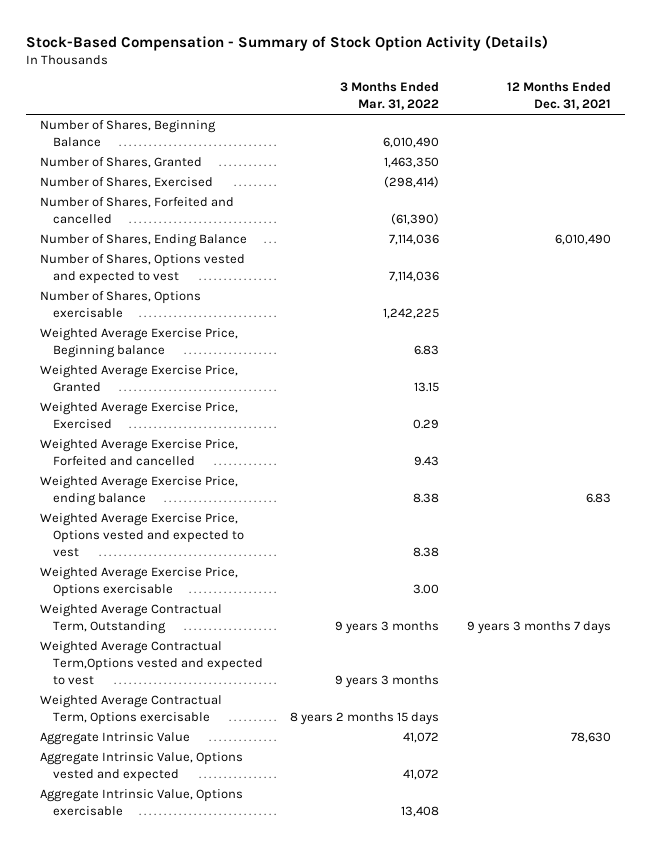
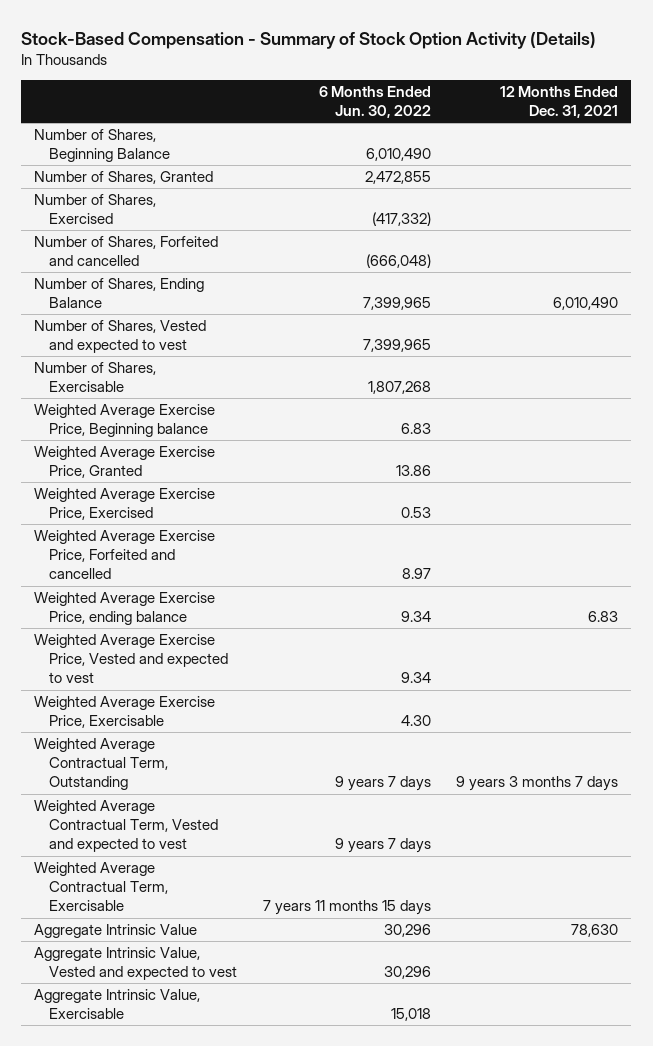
- | 3 Months Ended Mar. 31, 2022 | 12 Months Ended Dec. 31, 2021
+ | 6 Months Ended Jun. 30, 2022 | 12 Months Ended Dec. 31, 2021
- Number of Shares, Options vested and expected to vest | 7,114,036 |
- Number of Shares, Options exercisable | 1,242,225 |
+ Number of Shares, Vested and expected to vest | 7,399,965 |
+ Number of Shares, Exercisable | 1,807,268 |
- Weighted Average Exercise Price, Options vested and expected to vest | 8.38 |
- Weighted Average Exercise Price, Options exercisable | 3.00 |
+ Weighted Average Exercise Price, Vested and expected to vest | 9.34 |
+ Weighted Average Exercise Price, Exercisable | 4.30 |
- Weighted Average Contractual Term,Options vested and expected to vest | 9 years 3 months |
- Weighted Average Contractual Term, Options exercisable | 8 years 2 months 15 days |
+ Weighted Average Contractual Term, Vested and expected to vest | 9 years 7 days |
+ Weighted Average Contractual Term, Exercisable | 7 years 11 months 15 days |
- Aggregate Intrinsic Value, Options vested and expected | 41,072 |
- Aggregate Intrinsic Value, Options exercisable | 13,408 |
+ Aggregate Intrinsic Value, Vested and expected to vest | 30,296 |
+ Aggregate Intrinsic Value, Exercisable | 15,018 |

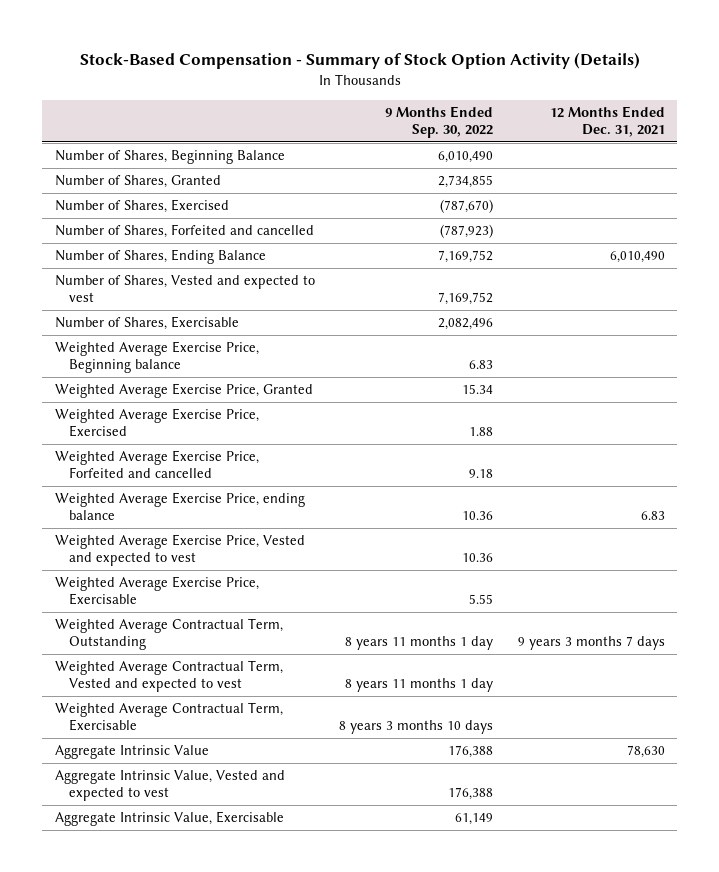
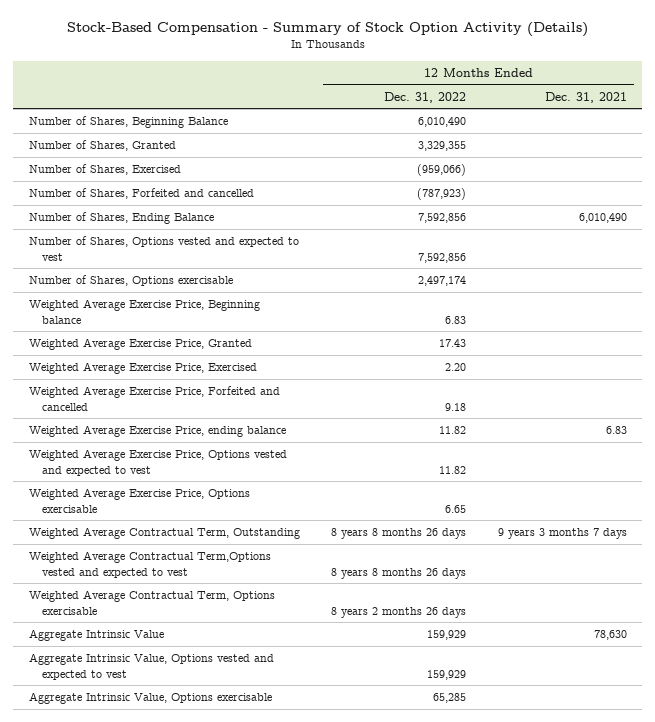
- | 9 Months Ended Sep. 30, 2022 | 12 Months Ended Dec. 31, 2021
+ | 12 Months Ended Dec. 31, 2022 | 12 Months Ended Dec. 31, 2021
- Number of Shares, Vested and expected to vest | 7,169,752 |
- Number of Shares, Exercisable | 2,082,496 |
+ Number of Shares, Options vested and expected to vest | 7,592,856 |
+ Number of Shares, Options exercisable | 2,497,174 |
- Weighted Average Exercise Price, Vested and expected to vest | 10.36 |
- Weighted Average Exercise Price, Exercisable | 5.55 |
+ Weighted Average Exercise Price, Options vested and expected to vest | 11.82 |
+ Weighted Average Exercise Price, Options exercisable | 6.65 |
- Weighted Average Contractual Term, Vested and expected to vest | 8 years 11 months 1 day |
- Weighted Average Contractual Term, Exercisable | 8 years 3 months 10 days |
+ Weighted Average Contractual Term,Options vested and expected to vest | 8 years 8 months 26 days |
+ Weighted Average Contractual Term, Options exercisable | 8 years 2 months 26 days |
- Aggregate Intrinsic Value, Vested and expected to vest | 176,388 |
- Aggregate Intrinsic Value, Exercisable | 61,149 |
+ Aggregate Intrinsic Value, Options vested and expected to vest | 159,929 |
+ Aggregate Intrinsic Value, Options exercisable | 65,285 |

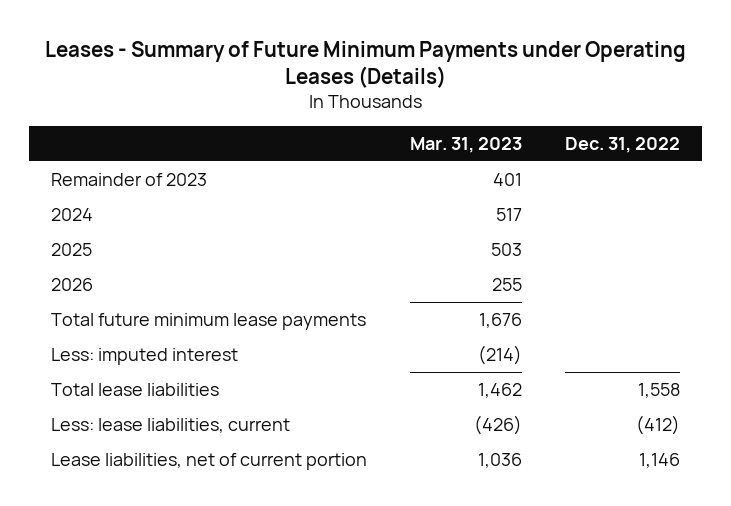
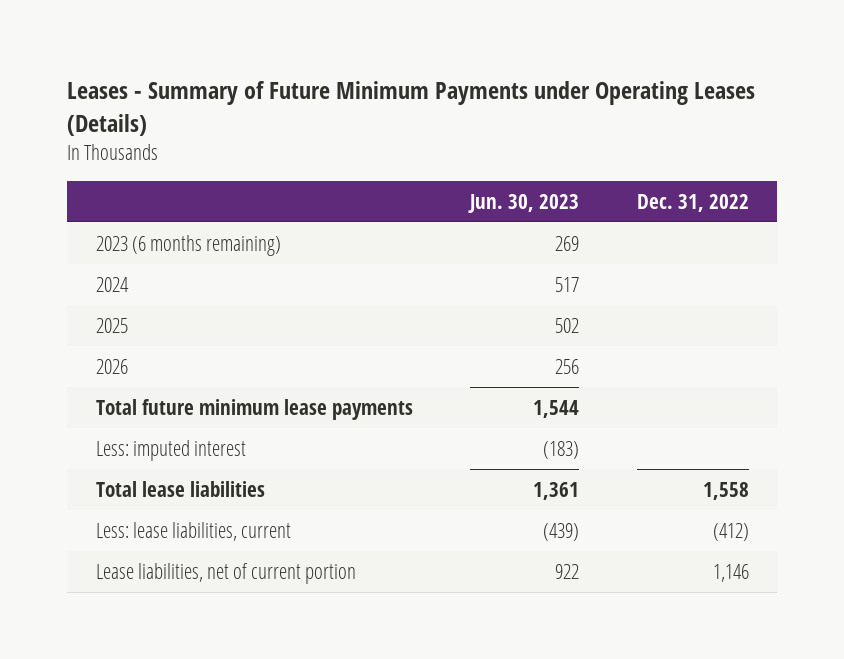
- | Mar. 31, 2023 | Dec. 31, 2022
+ | Jun. 30, 2023 | Dec. 31, 2022
- Remainder of 2023 | 401 |
+ 2023 (6 months remaining) | 269 |

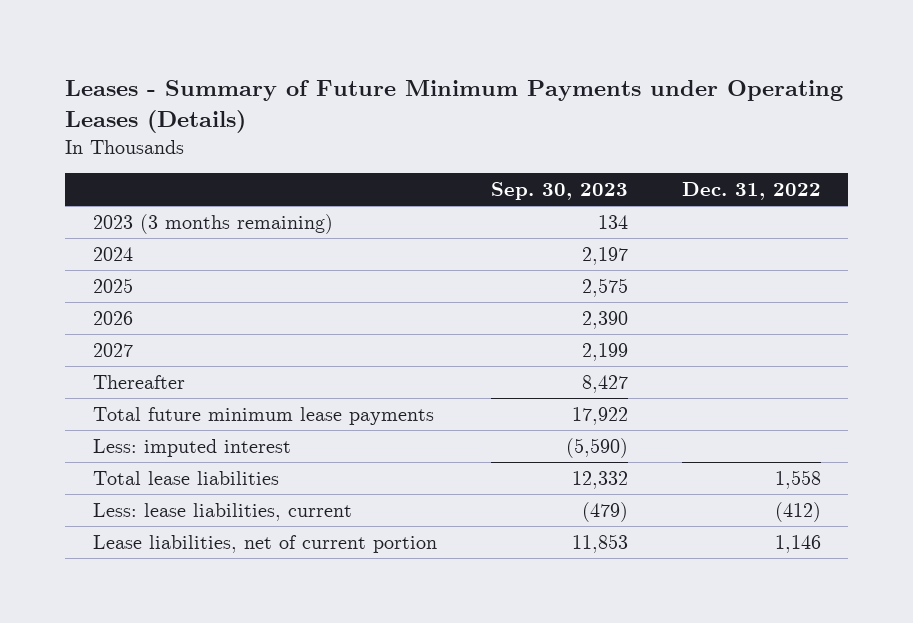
- | Jun. 30, 2023 | Dec. 31, 2022
+ | Sep. 30, 2023 | Dec. 31, 2022
- 2023 (6 months remaining) | 269 |
+ 2023 (3 months remaining) | 134 |
+ 2027 | 2,199 |
+ Thereafter | 8,427 |

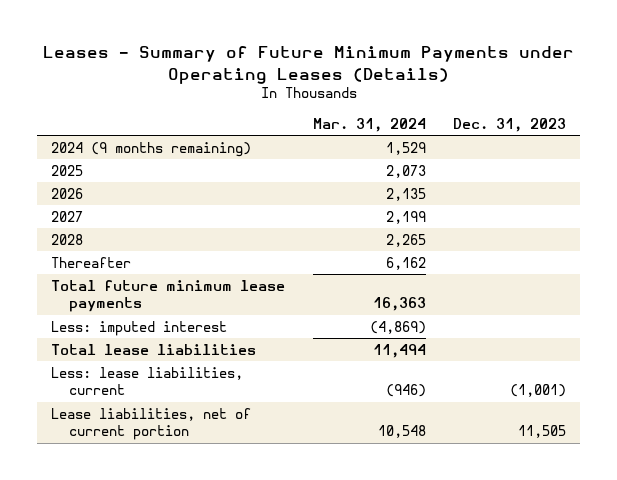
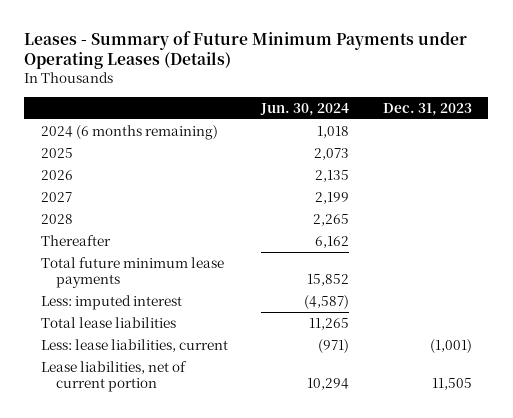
- | Mar. 31, 2024 | Dec. 31, 2023
+ | Jun. 30, 2024 | Dec. 31, 2023
- 2024 (9 months remaining) | 1,529 |
+ 2024 (6 months remaining) | 1,018 |

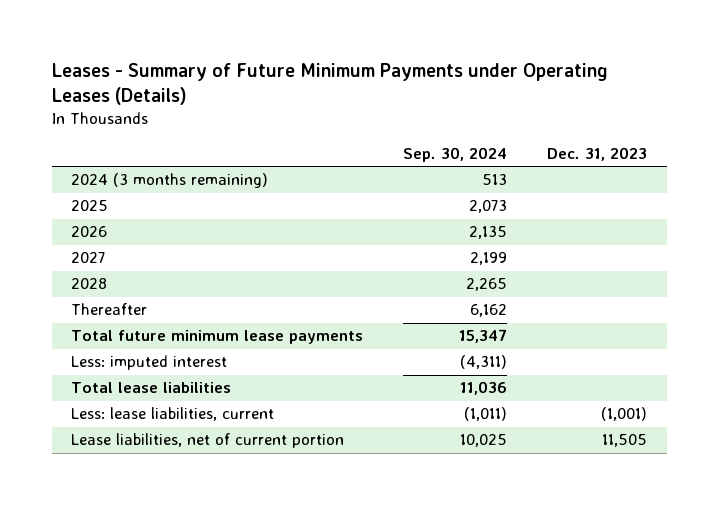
- | Jun. 30, 2024 | Dec. 31, 2023
+ | Sep. 30, 2024 | Dec. 31, 2023
- 2024 (6 months remaining) | 1,018 |
+ 2024 (3 months remaining) | 513 |

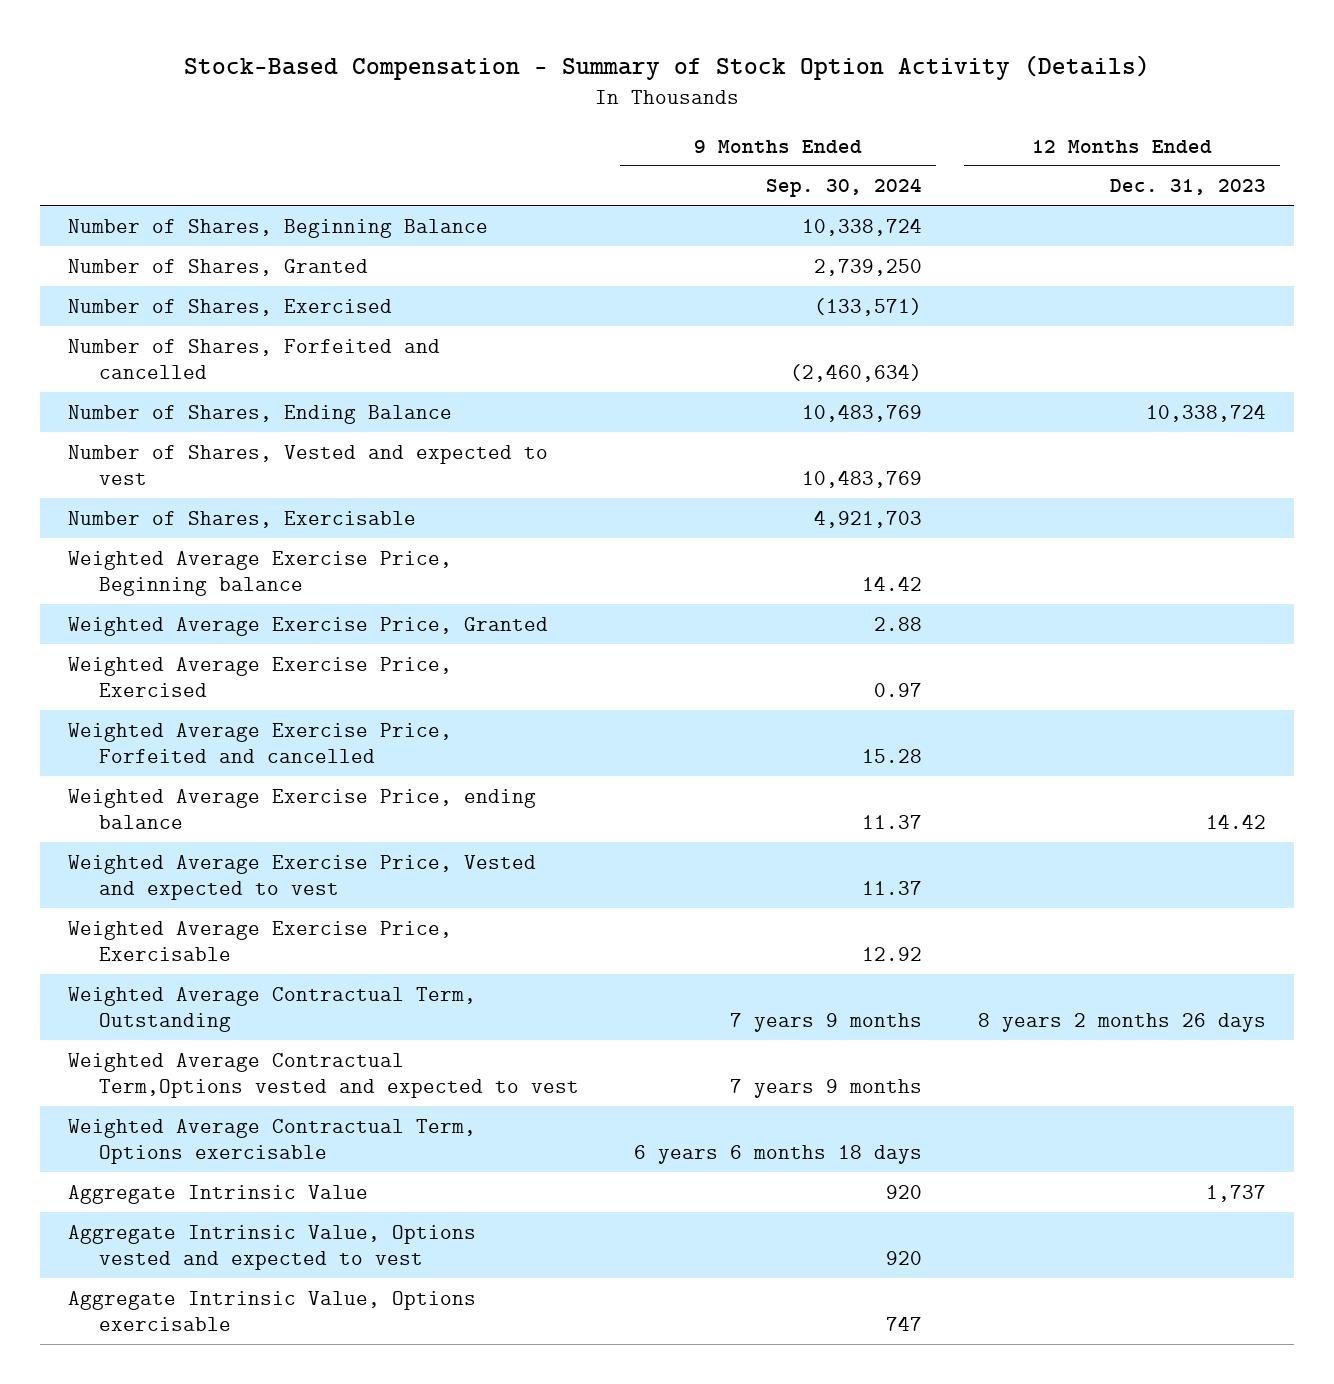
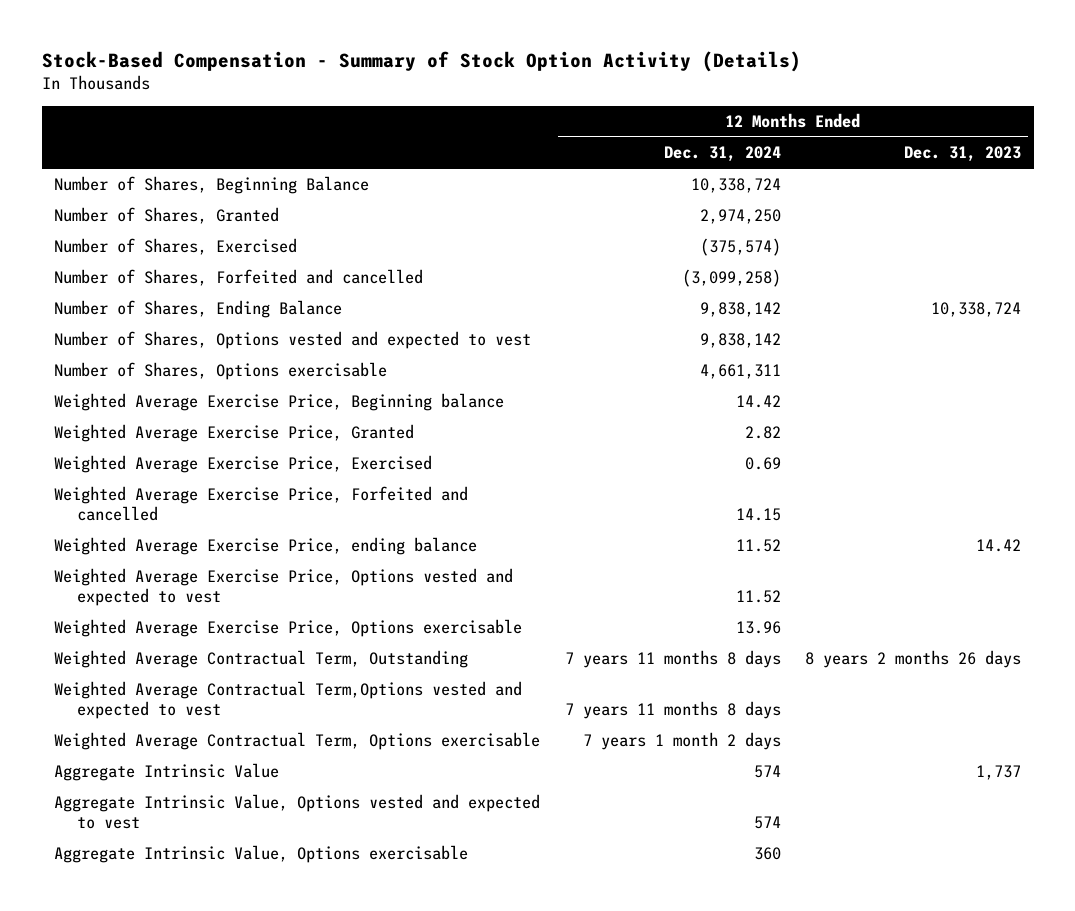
- | 9 Months Ended Sep. 30, 2024 | 12 Months Ended Dec. 31, 2023
+ | 12 Months Ended Dec. 31, 2024 | 12 Months Ended Dec. 31, 2023
- Number of Shares, Vested and expected to vest | 10,483,769 |
- Number of Shares, Exercisable | 4,921,703 |
+ Number of Shares, Options vested and expected to vest | 9,838,142 |
+ Number of Shares, Options exercisable | 4,661,311 |
- Weighted Average Exercise Price, Vested and expected to vest | 11.37 |
- Weighted Average Exercise Price, Exercisable | 12.92 |
+ Weighted Average Exercise Price, Options vested and expected to vest | 11.52 |
+ Weighted Average Exercise Price, Options exercisable | 13.96 |

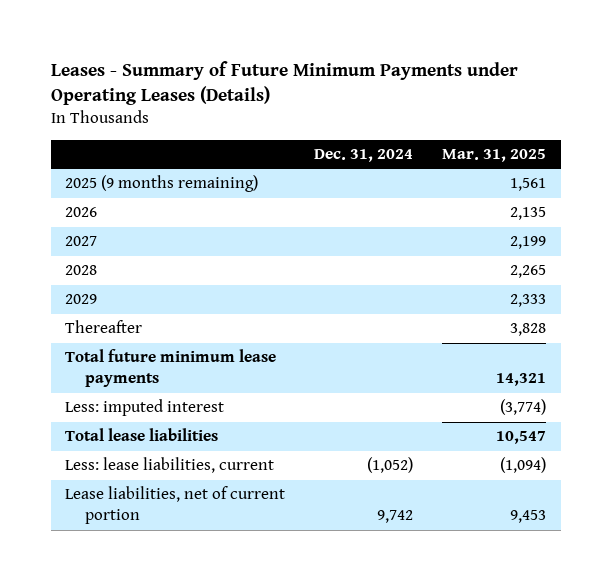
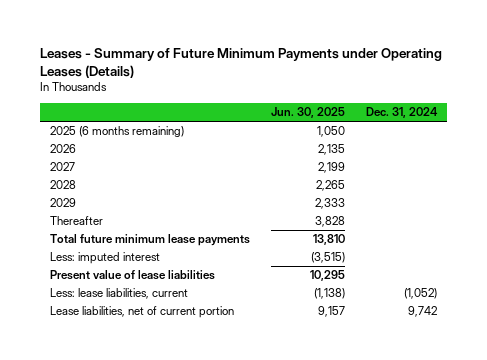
- | Dec. 31, 2024 | Mar. 31, 2025
+ | Jun. 30, 2025 | Dec. 31, 2024
- 2025 (9 months remaining) | | 1,561
+ 2025 (6 months remaining) | 1,050 |
- Total lease liabilities | | 10,547
+ Present value of lease liabilities | 10,295 |

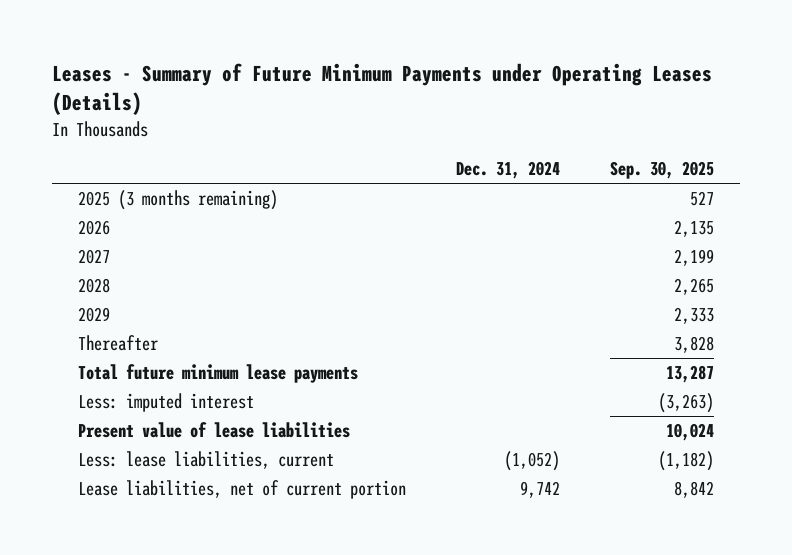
- | Jun. 30, 2025 | Dec. 31, 2024
+ | Dec. 31, 2024 | Sep. 30, 2025
- 2025 (6 months remaining) | 1,050 |
+ 2025 (3 months remaining) | | 527

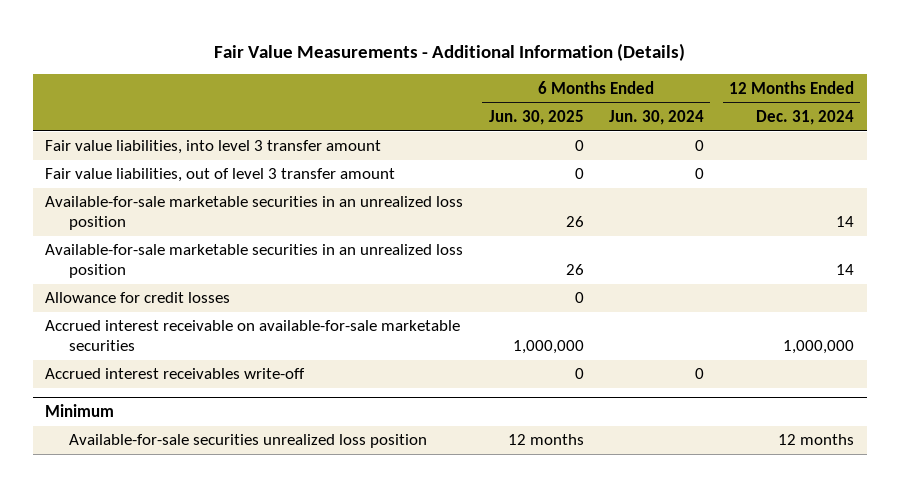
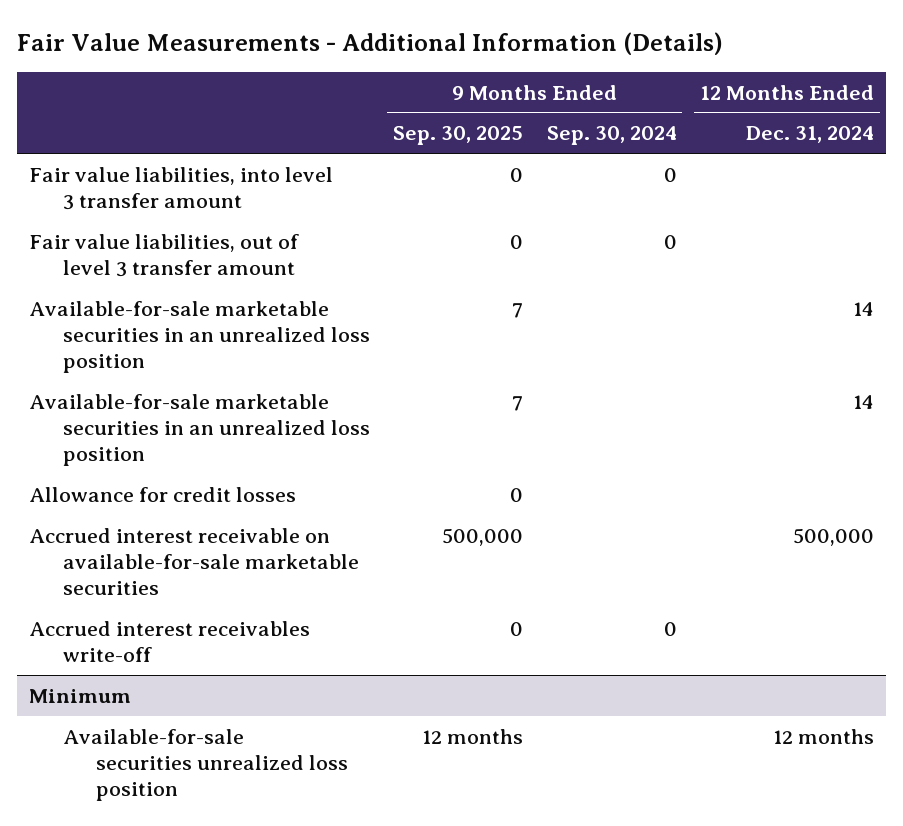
- | 6 Months Ended Jun. 30, 2025 | 6 Months Ended Jun. 30, 2024 | 12 Months Ended Dec. 31, 2024
+ | 9 Months Ended Sep. 30, 2025 | 9 Months Ended Sep. 30, 2024 | 12 Months Ended Dec. 31, 2024
- Accrued interest receivable on available-for-sale marketable securities | 1,000,000 | | 1,000,000
+ Accrued interest receivable on available-for-sale marketable securities | 500,000 | | 500,000

